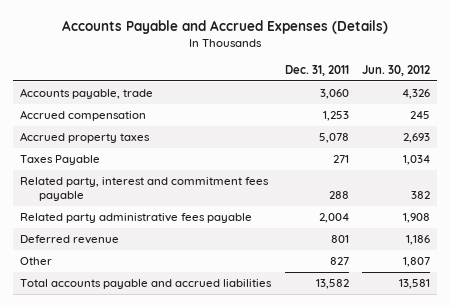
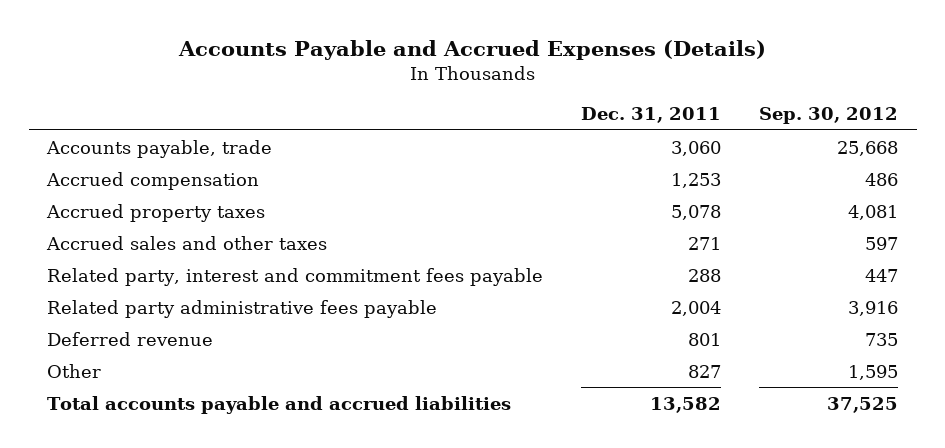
- | Dec. 31, 2011 | Jun. 30, 2012
+ | Dec. 31, 2011 | Sep. 30, 2012
- Taxes Payable | 271 | 1,034
+ Accrued sales and other taxes | 271 | 597

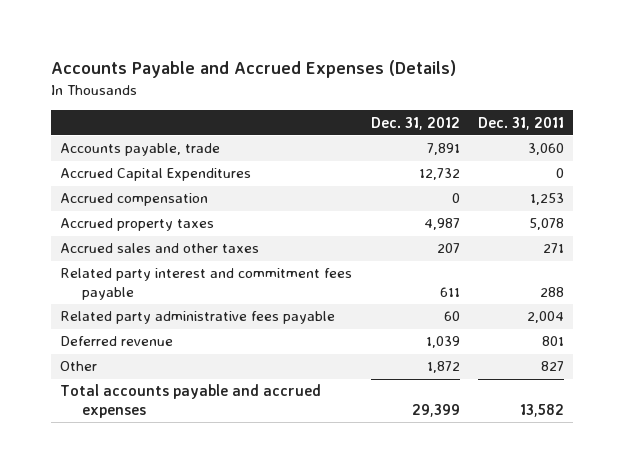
- | Dec. 31, 2011 | Sep. 30, 2012
+ | Dec. 31, 2012 | Dec. 31, 2011
+ Accrued Capital Expenditures | 12,732 | 0
- Related party, interest and commitment fees payable | 288 | 447
+ Related party interest and commitment fees payable | 611 | 288
- Total accounts payable and accrued liabilities | 13,582 | 37,525
+ Total accounts payable and accrued expenses | 29,399 | 13,582

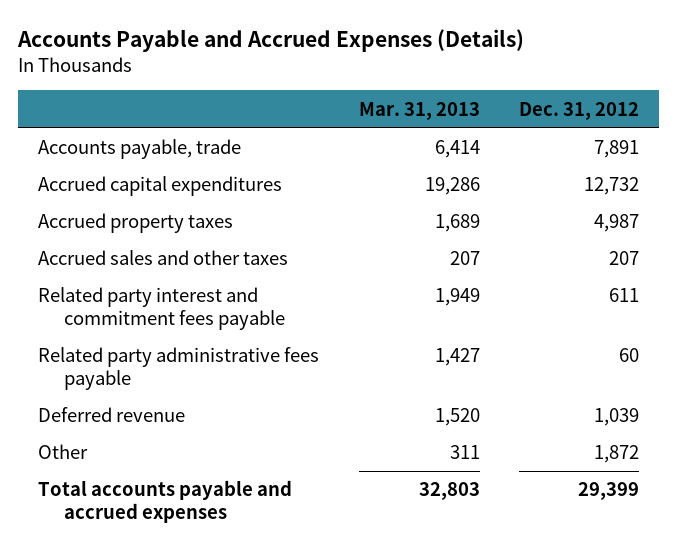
- | Dec. 31, 2012 | Dec. 31, 2011
+ | Mar. 31, 2013 | Dec. 31, 2012
- Accrued Capital Expenditures | 12,732 | 0
- Accrued compensation | 0 | 1,253
+ Accrued capital expenditures | 19,286 | 12,732

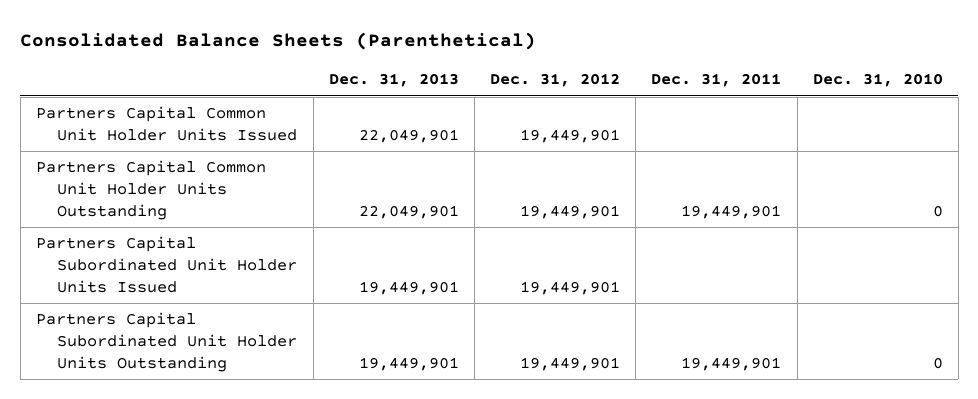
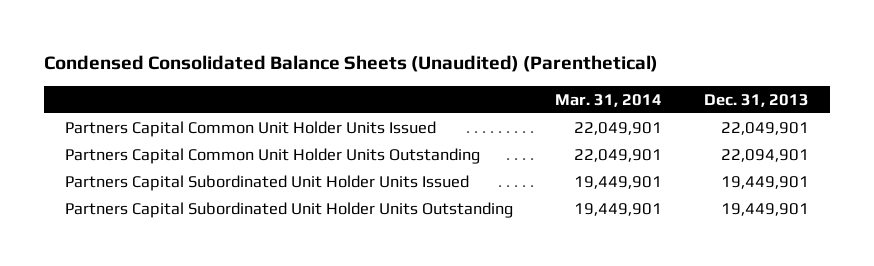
- Consolidated Balance Sheets (Parenthetical)
+ Condensed Consolidated Balance Sheets (Unaudited) (Parenthetical)
- | Dec. 31, 2013 | Dec. 31, 2012 | Dec. 31, 2011 | Dec. 31, 2010
+ | Mar. 31, 2014 | Dec. 31, 2013
- Partners Capital Common Unit Holder Units Outstanding | 22,049,901 | 19,449,901 | 19,449,901 | 0
+ Partners Capital Common Unit Holder Units Outstanding | 22,049,901 | 22,094,901

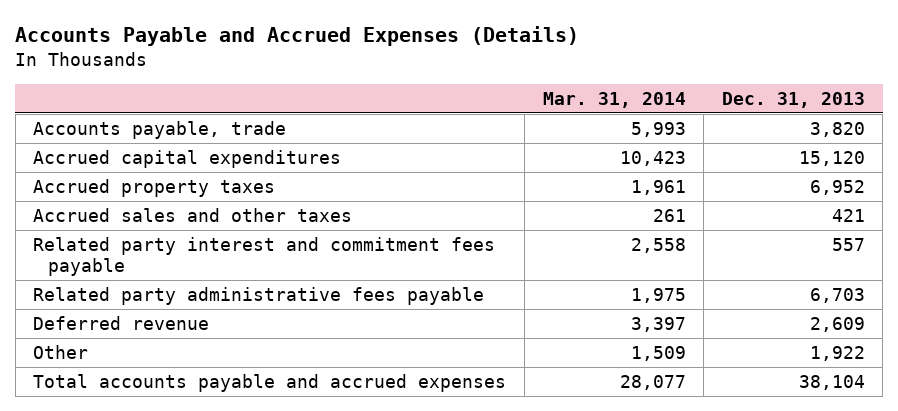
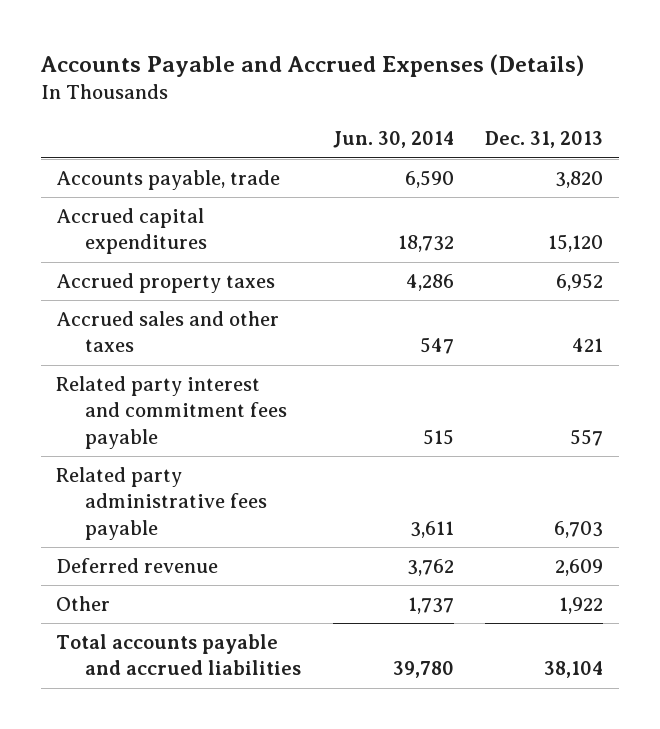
- | Mar. 31, 2014 | Dec. 31, 2013
+ | Jun. 30, 2014 | Dec. 31, 2013
- Total accounts payable and accrued expenses | 28,077 | 38,104
+ Total accounts payable and accrued liabilities | 39,780 | 38,104

